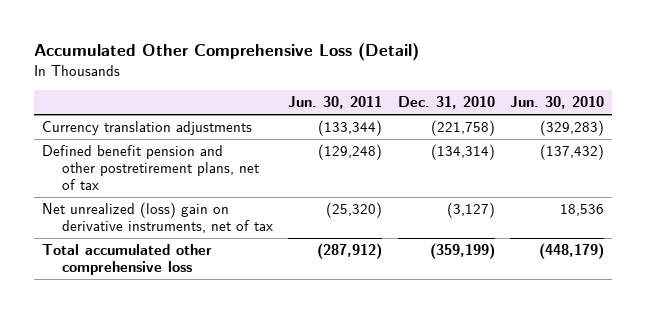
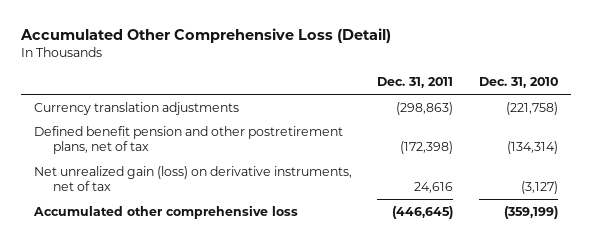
- | Jun. 30, 2011 | Dec. 31, 2010 | Jun. 30, 2010
+ | Dec. 31, 2011 | Dec. 31, 2010
- Net unrealized (loss) gain on derivative instruments, net of tax | (25,320) | (3,127) | 18,536
- Total accumulated other comprehensive loss | (287,912) | (359,199) | (448,179)
+ Net unrealized gain (loss) on derivative instruments, net of tax | 24,616 | (3,127)
+ Accumulated other comprehensive loss | (446,645) | (359,199)

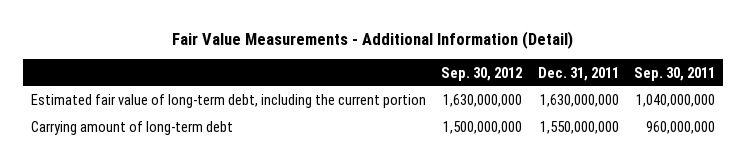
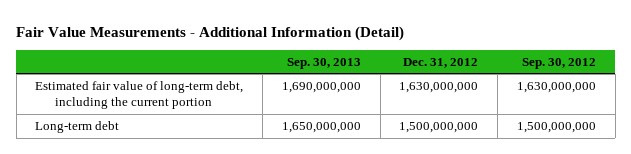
- | Sep. 30, 2012 | Dec. 31, 2011 | Sep. 30, 2011
+ | Sep. 30, 2013 | Dec. 31, 2012 | Sep. 30, 2012
- Carrying amount of long-term debt | 1,500,000,000 | 1,550,000,000 | 960,000,000
+ Long-term debt | 1,650,000,000 | 1,500,000,000 | 1,500,000,000

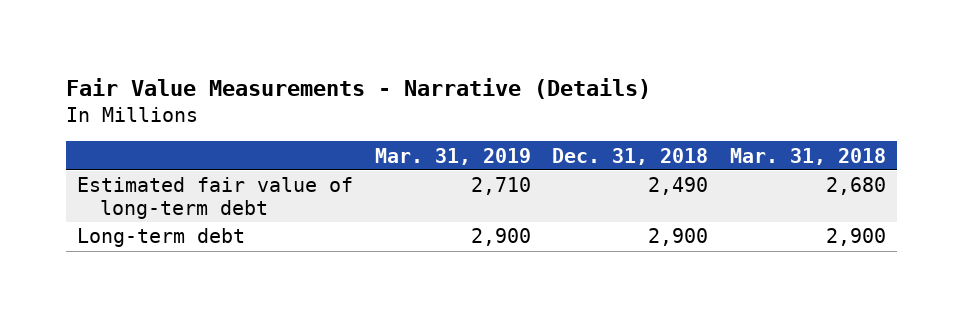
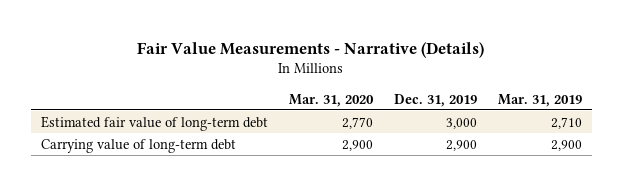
- | Mar. 31, 2019 | Dec. 31, 2018 | Mar. 31, 2018
+ | Mar. 31, 2020 | Dec. 31, 2019 | Mar. 31, 2019
- Long-term debt | 2,900 | 2,900 | 2,900
+ Carrying value of long-term debt | 2,900 | 2,900 | 2,900

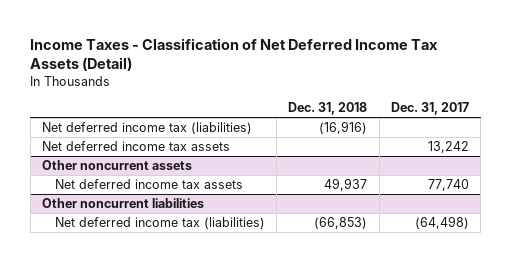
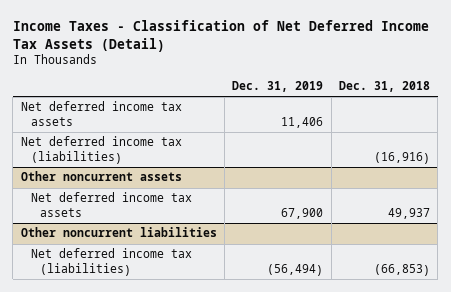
- | Dec. 31, 2018 | Dec. 31, 2017
+ | Dec. 31, 2019 | Dec. 31, 2018
moved down: Net deferred income tax (liabilities) | | (16,916)

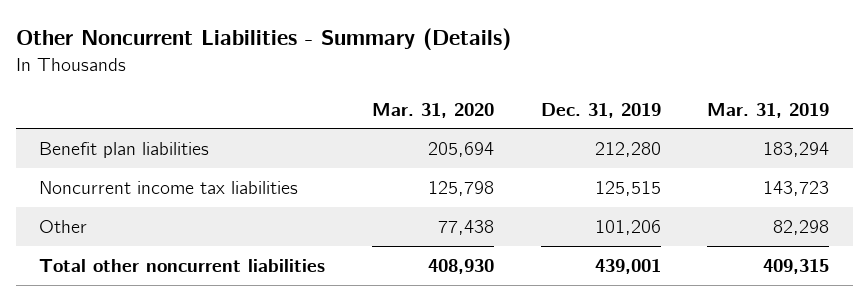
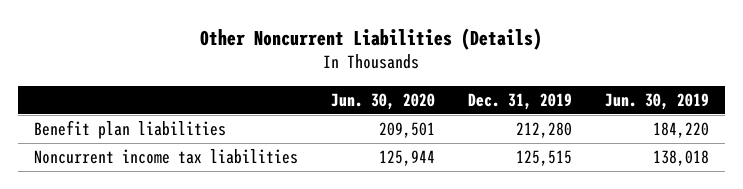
- Other Noncurrent Liabilities - Summary (Details)
+ Other Noncurrent Liabilities (Details)
- | Mar. 31, 2020 | Dec. 31, 2019 | Mar. 31, 2019
+ | Jun. 30, 2020 | Dec. 31, 2019 | Jun. 30, 2019
- Other | 77,438 | 101,206 | 82,298
- Total other noncurrent liabilities | 408,930 | 439,001 | 409,315

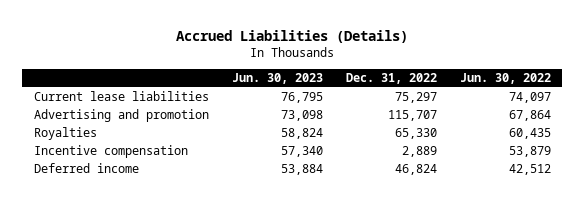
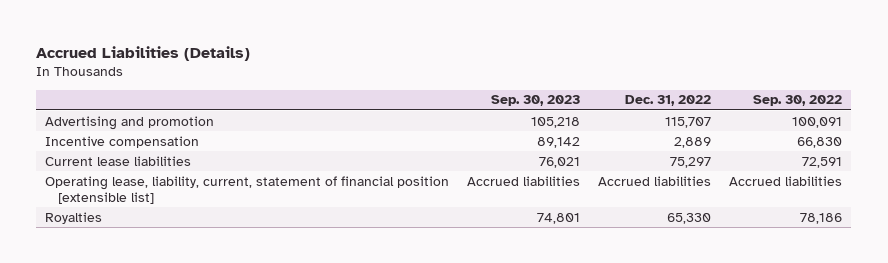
- | Jun. 30, 2023 | Dec. 31, 2022 | Jun. 30, 2022
+ | Sep. 30, 2023 | Dec. 31, 2022 | Sep. 30, 2022
- Deferred income | 53,884 | 46,824 | 42,512
moved down: Current lease liabilities | 76,021 | 75,297 | 72,591
+ Operating lease, liability, current, statement of financial position [extensible list] | Accrued liabilities | Accrued liabilities | Accrued liabilities
moved down: Royalties | 74,801 | 65,330 | 78,186

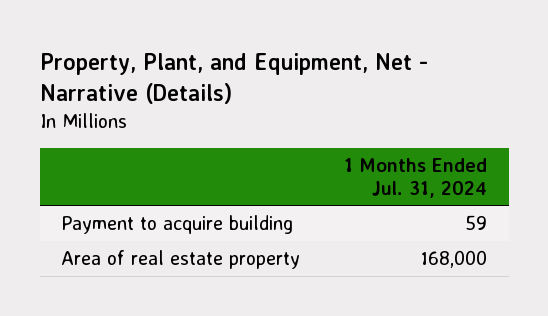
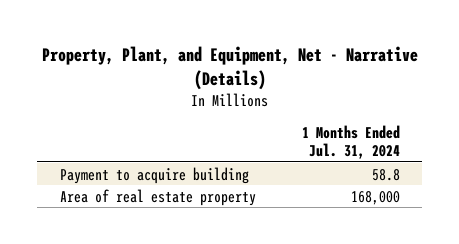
- Payment to acquire building | 59
+ Payment to acquire building | 58.8

